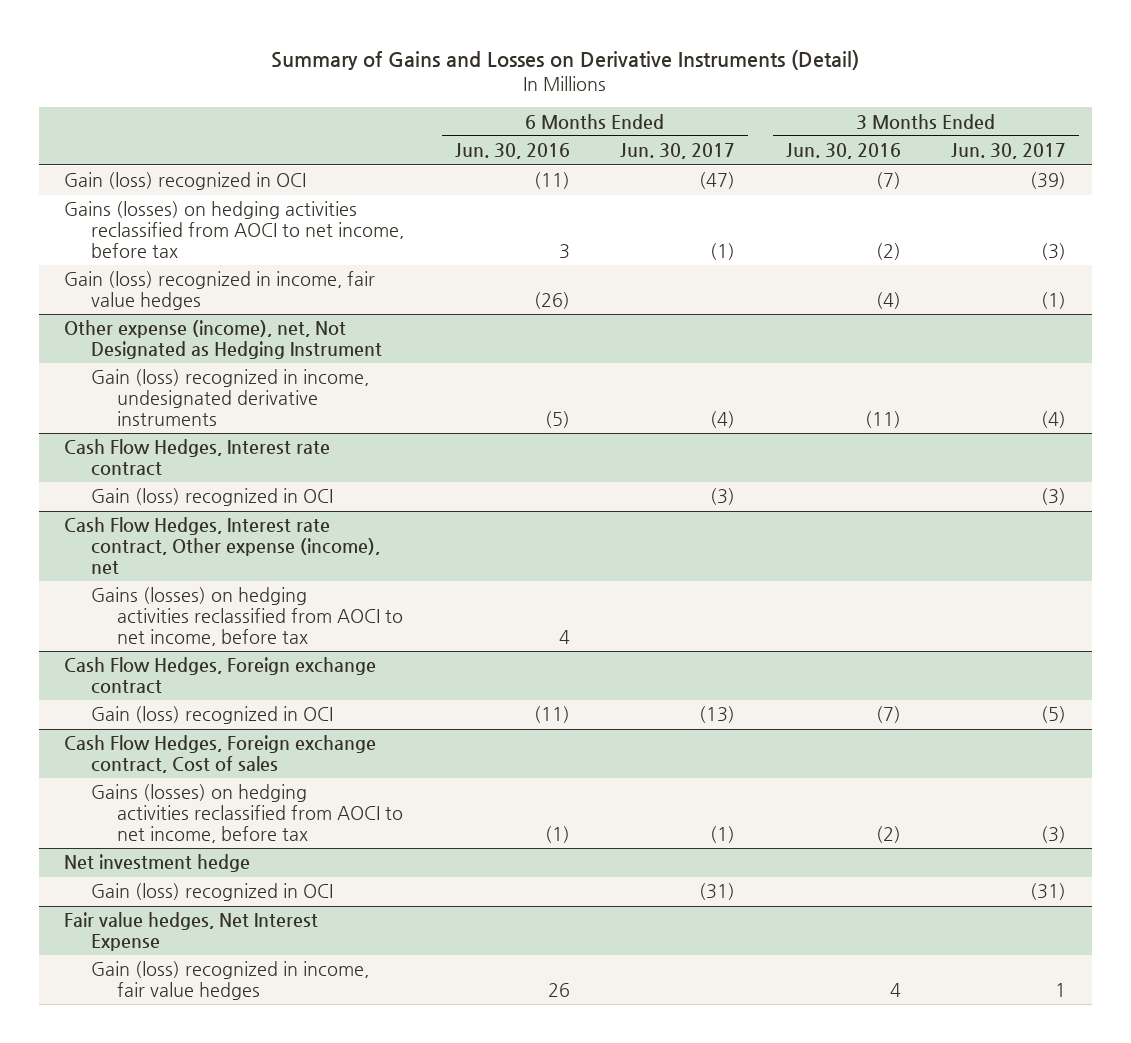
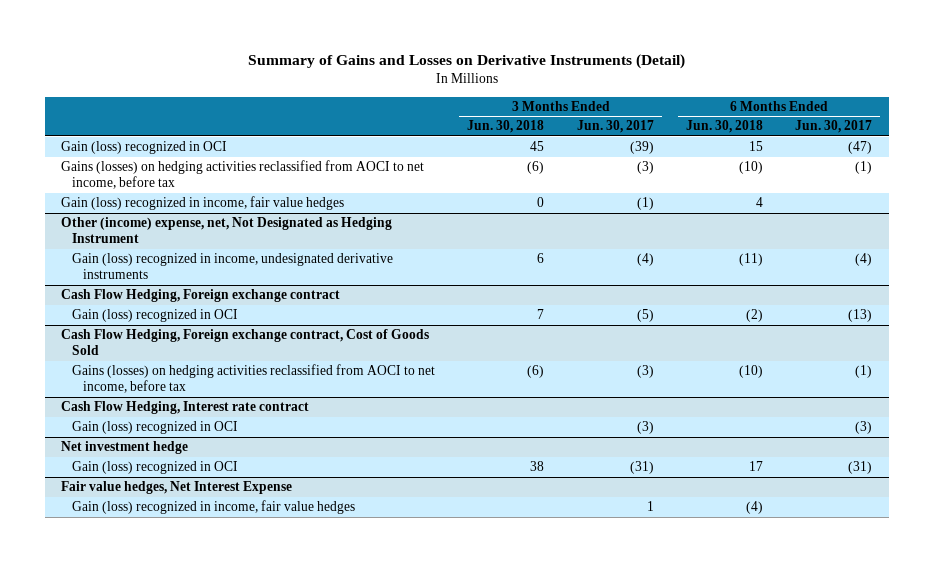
- | 6 Months Ended Jun. 30, 2016 | 6 Months Ended Jun. 30, 2017 | 3 Months Ended Jun. 30, 2016 | 3 Months Ended Jun. 30, 2017
+ | 3 Months Ended Jun. 30, 2018 | 3 Months Ended Jun. 30, 2017 | 6 Months Ended Jun. 30, 2018 | 6 Months Ended Jun. 30, 2017
- Other expense (income), net, Not Designated as Hedging Instrument
+ Other (income) expense, net, Not Designated as Hedging Instrument
- Cash Flow Hedges, Interest rate contract
- Gain (loss) recognized in OCI | | (3) | | (3)
- Cash Flow Hedges, Interest rate contract, Other expense (income), net
- Gains (losses) on hedging activities reclassified from AOCI to net income, before tax | 4 | | |
- Cash Flow Hedges, Foreign exchange contract
+ Cash Flow Hedging, Foreign exchange contract
- Cash Flow Hedges, Foreign exchange contract, Cost of sales
+ Cash Flow Hedging, Foreign exchange contract, Cost of Goods Sold
+ Cash Flow Hedging, Interest rate contract
+ Gain (loss) recognized in OCI | | (3) | | (3)

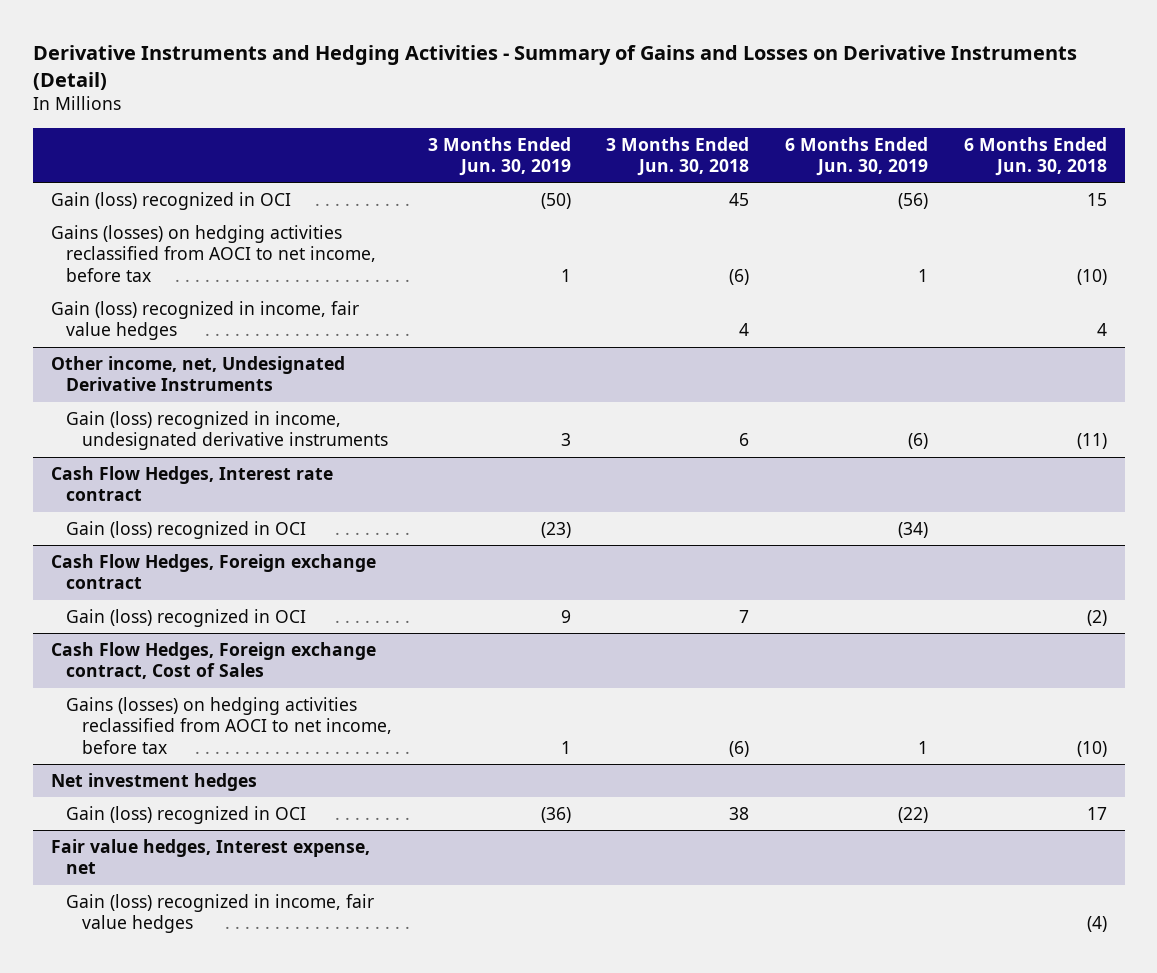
- Summary of Gains and Losses on Derivative Instruments (Detail)
+ Derivative Instruments and Hedging Activities - Summary of Gains and Losses on Derivative Instruments (Detail)
- | 3 Months Ended Jun. 30, 2018 | 3 Months Ended Jun. 30, 2017 | 6 Months Ended Jun. 30, 2018 | 6 Months Ended Jun. 30, 2017
+ | 3 Months Ended Jun. 30, 2019 | 3 Months Ended Jun. 30, 2018 | 6 Months Ended Jun. 30, 2019 | 6 Months Ended Jun. 30, 2018
- Gain (loss) recognized in income, fair value hedges | 0 | (1) | 4 |
- Other (income) expense, net, Not Designated as Hedging Instrument
+ Gain (loss) recognized in income, fair value hedges | | 4 | | 4
+ Other income, net, Undesignated Derivative Instruments
- Cash Flow Hedging, Foreign exchange contract
+ Cash Flow Hedges, Interest rate contract
+ Gain (loss) recognized in OCI | (23) | | (34) |
+ Cash Flow Hedges, Foreign exchange contract
- Cash Flow Hedging, Foreign exchange contract, Cost of Goods Sold
+ Cash Flow Hedges, Foreign exchange contract, Cost of Sales
- Cash Flow Hedging, Interest rate contract
- Gain (loss) recognized in OCI | | (3) | | (3)
- Net investment hedge
+ Net investment hedges
- Fair value hedges, Net Interest Expense
+ Fair value hedges, Interest expense, net

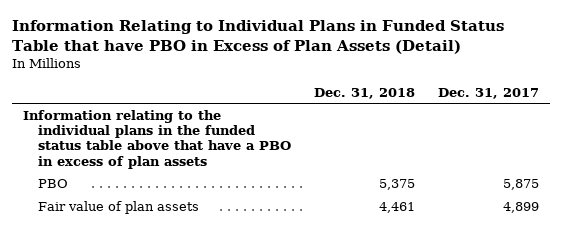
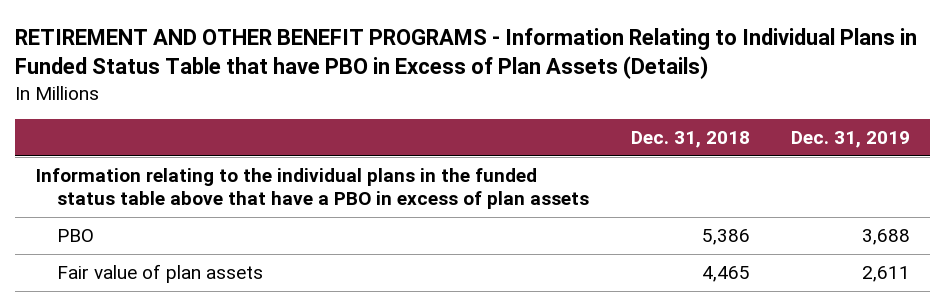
- Information Relating to Individual Plans in Funded Status Table that have PBO in Excess of Plan Assets (Detail)
+ RETIREMENT AND OTHER BENEFIT PROGRAMS - Information Relating to Individual Plans in Funded Status Table that have PBO in Excess of Plan Assets (Details)
- | Dec. 31, 2018 | Dec. 31, 2017
+ | Dec. 31, 2018 | Dec. 31, 2019
- PBO | 5,375 | 5,875
- Fair value of plan assets | 4,461 | 4,899
+ PBO | 5,386 | 3,688
+ Fair value of plan assets | 4,465 | 2,611

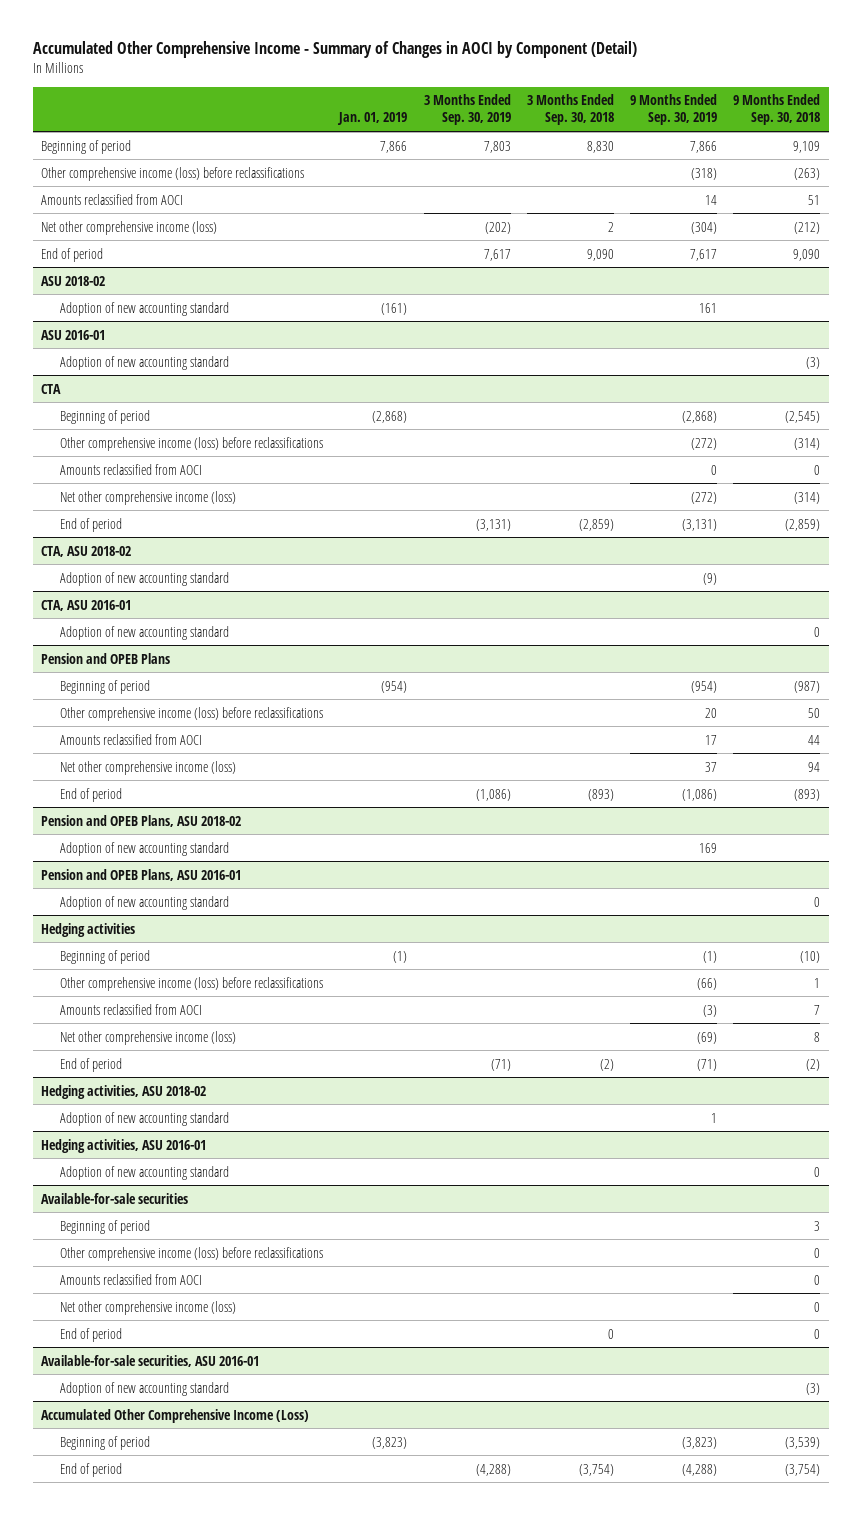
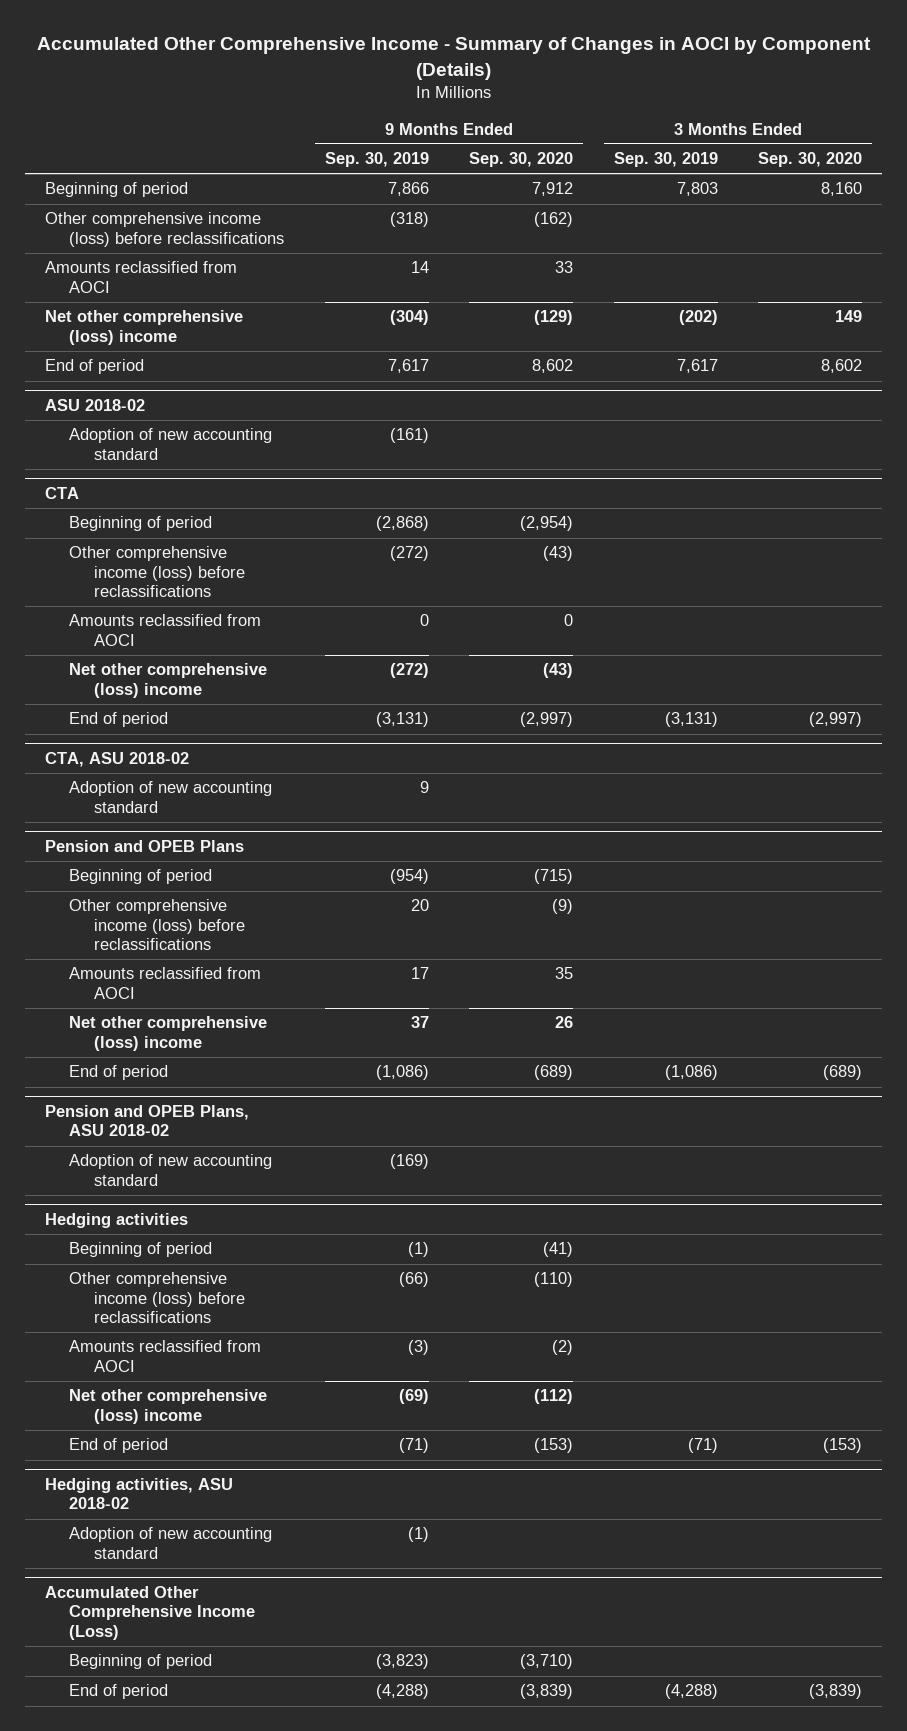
- Accumulated Other Comprehensive Income - Summary of Changes in AOCI by Component (Detail)
+ Accumulated Other Comprehensive Income - Summary of Changes in AOCI by Component (Details)
- | Jan. 01, 2019 | 3 Months Ended Sep. 30, 2019 | 3 Months Ended Sep. 30, 2018 | 9 Months Ended Sep. 30, 2019 | 9 Months Ended Sep. 30, 2018
+ | 9 Months Ended Sep. 30, 2019 | 9 Months Ended Sep. 30, 2020 | 3 Months Ended Sep. 30, 2019 | 3 Months Ended Sep. 30, 2020
- Net other comprehensive income (loss) | | (202) | 2 | (304) | (212)
+ Net other comprehensive (loss) income | (304) | (129) | (202) | 149
@ ASU 2018-02
- Adoption of new accounting standard | (161) | | | 161 |
- ASU 2016-01
- Adoption of new accounting standard | | | | | (3)
@ ASU 2018-02
+ Adoption of new accounting standard | (161) | | |
@ CTA
- Net other comprehensive income (loss) | | | | (272) | (314)
+ Net other comprehensive (loss) income | (272) | (43) | |
@ CTA, ASU 2018-02
- Adoption of new accounting standard | | | | (9) |
- CTA, ASU 2016-01
- Adoption of new accounting standard | | | | | 0
@ CTA, ASU 2018-02
+ Adoption of new accounting standard | 9 | | |
@ Pension and OPEB Plans
- Net other comprehensive income (loss) | | | | 37 | 94
+ Net other comprehensive (loss) income | 37 | 26 | |
@ Pension and OPEB Plans, ASU 2018-02
- Adoption of new accounting standard | | | | 169 |
- Pension and OPEB Plans, ASU 2016-01
- Adoption of new accounting standard | | | | | 0
@ Pension and OPEB Plans, ASU 2018-02
+ Adoption of new accounting standard | (169) | | |
@ Hedging activities
- Net other comprehensive income (loss) | | | | (69) | 8
+ Net other comprehensive (loss) income | (69) | (112) | |
@ Hedging activities, ASU 2018-02
- Adoption of new accounting standard | | | | 1 |
- Hedging activities, ASU 2016-01
- Adoption of new accounting standard | | | | | 0
- Available-for-sale securities
- Beginning of period | | | | | 3
- Other comprehensive income (loss) before reclassifications | | | | | 0
- Amounts reclassified from AOCI | | | | | 0
- Net other comprehensive income (loss) | | | | | 0
- End of period | | | 0 | | 0
- Available-for-sale securities, ASU 2016-01
- Adoption of new accounting standard | | | | | (3)
@ Hedging activities, ASU 2018-02
+ Adoption of new accounting standard | (1) | | |

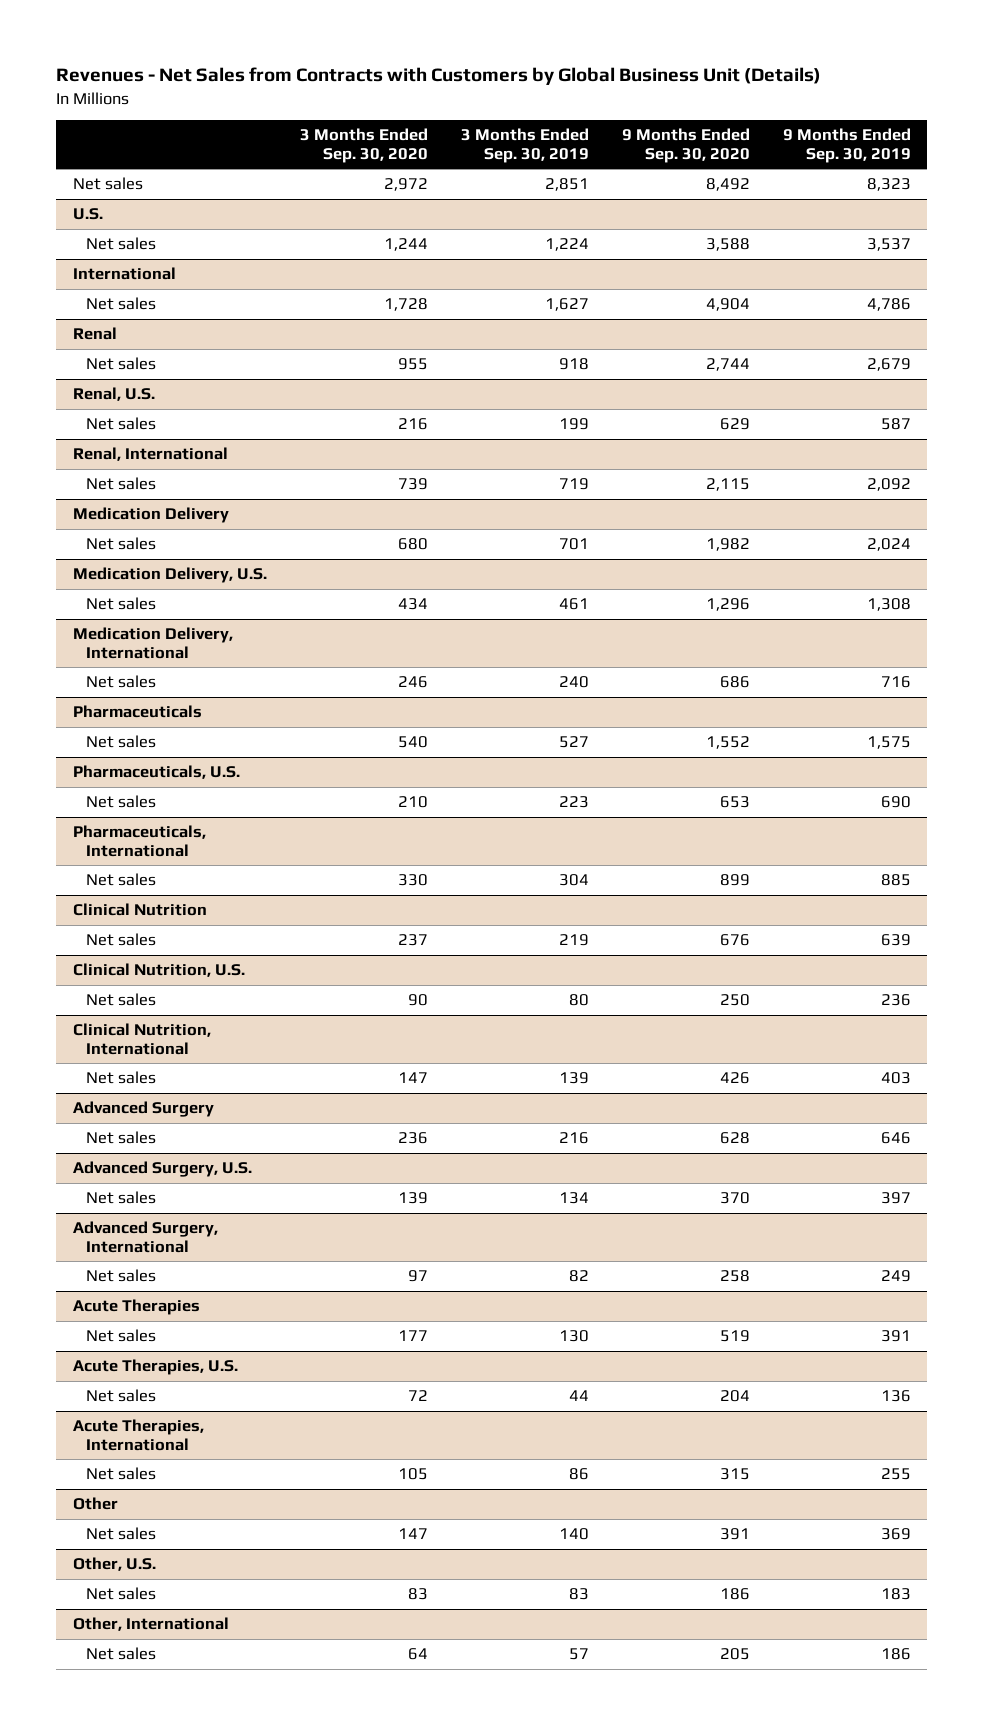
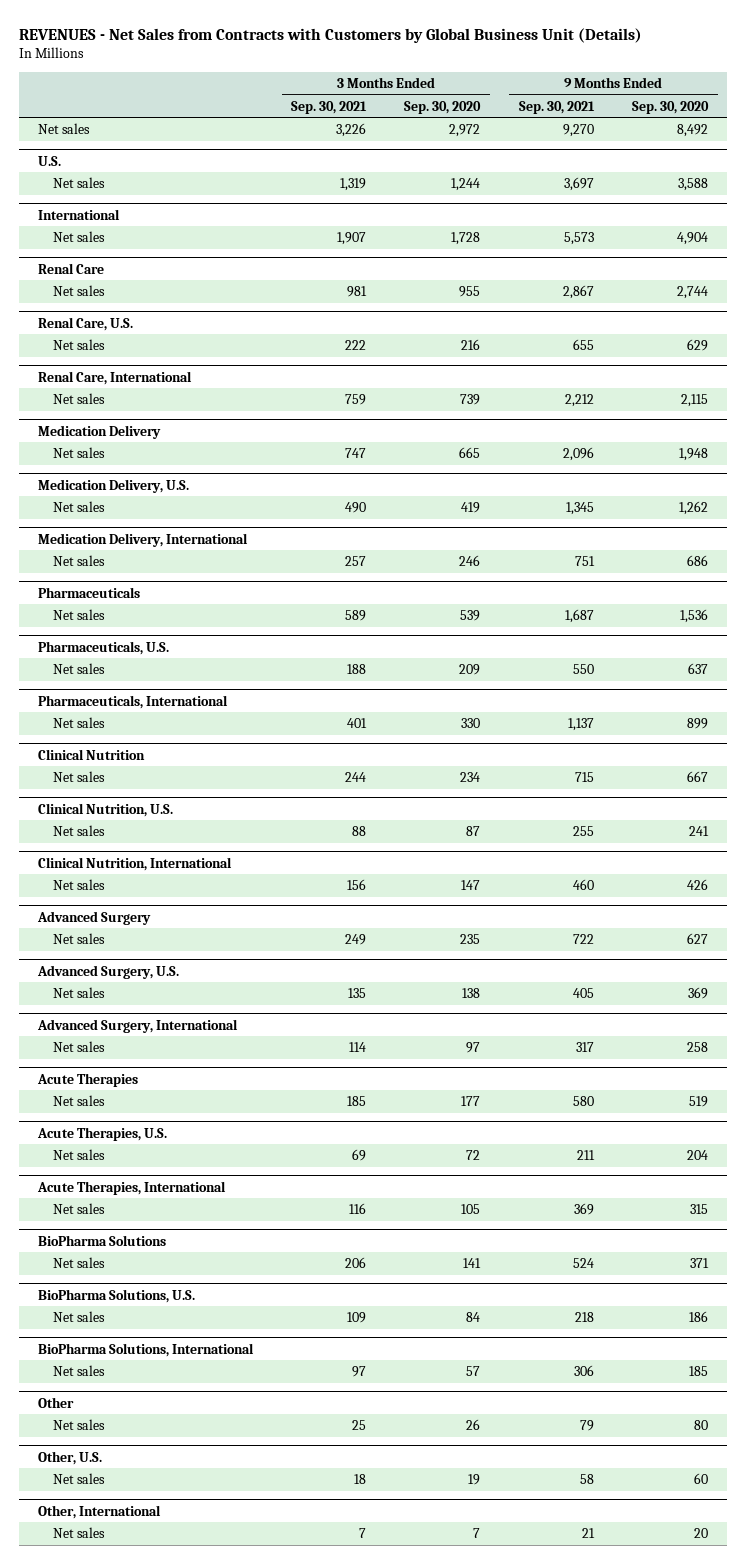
- Revenues - Net Sales from Contracts with Customers by Global Business Unit (Details)
+ REVENUES - Net Sales from Contracts with Customers by Global Business Unit (Details)
- | 3 Months Ended Sep. 30, 2020 | 3 Months Ended Sep. 30, 2019 | 9 Months Ended Sep. 30, 2020 | 9 Months Ended Sep. 30, 2019
+ | 3 Months Ended Sep. 30, 2021 | 3 Months Ended Sep. 30, 2020 | 9 Months Ended Sep. 30, 2021 | 9 Months Ended Sep. 30, 2020
- Renal
+ Renal Care
- Renal, U.S.
+ Renal Care, U.S.
- Renal, International
+ Renal Care, International
@ Medication Delivery
- Net sales | 680 | 701 | 1,982 | 2,024
+ Net sales | 747 | 665 | 2,096 | 1,948
@ Medication Delivery, U.S.
- Net sales | 434 | 461 | 1,296 | 1,308
+ Net sales | 490 | 419 | 1,345 | 1,262
@ Pharmaceuticals
- Net sales | 540 | 527 | 1,552 | 1,575
+ Net sales | 589 | 539 | 1,687 | 1,536
@ Pharmaceuticals, U.S.
- Net sales | 210 | 223 | 653 | 690
+ Net sales | 188 | 209 | 550 | 637
@ Clinical Nutrition
- Net sales | 237 | 219 | 676 | 639
+ Net sales | 244 | 234 | 715 | 667
@ Clinical Nutrition, U.S.
- Net sales | 90 | 80 | 250 | 236
+ Net sales | 88 | 87 | 255 | 241
@ Advanced Surgery
- Net sales | 236 | 216 | 628 | 646
+ Net sales | 249 | 235 | 722 | 627
@ Advanced Surgery, U.S.
- Net sales | 139 | 134 | 370 | 397
+ Net sales | 135 | 138 | 405 | 369
+ BioPharma Solutions
+ Net sales | 206 | 141 | 524 | 371
+ BioPharma Solutions, U.S.
+ Net sales | 109 | 84 | 218 | 186
+ BioPharma Solutions, International
+ Net sales | 97 | 57 | 306 | 185
@ Other
- Net sales | 147 | 140 | 391 | 369
+ Net sales | 25 | 26 | 79 | 80
@ Other, U.S.
- Net sales | 83 | 83 | 186 | 183
+ Net sales | 18 | 19 | 58 | 60
@ Other, International
- Net sales | 64 | 57 | 205 | 186
+ Net sales | 7 | 7 | 21 | 20

